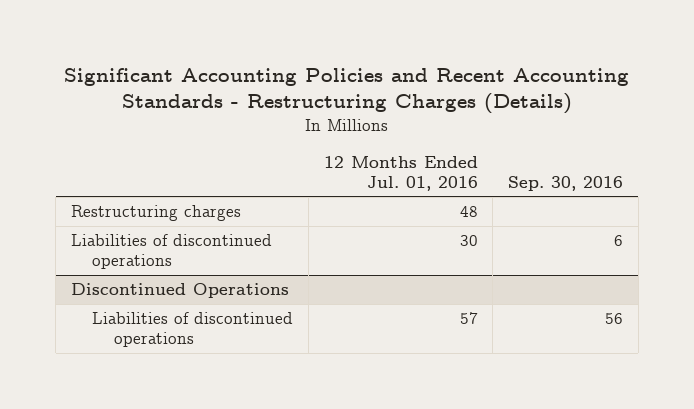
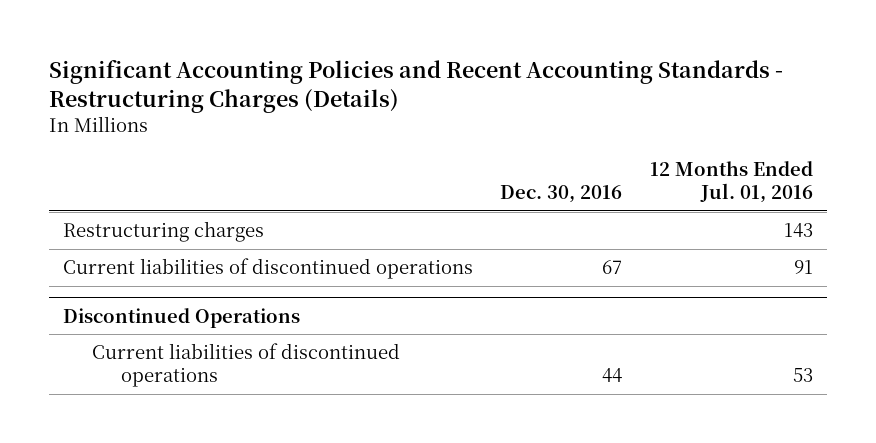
- | 12 Months Ended Jul. 01, 2016 | Sep. 30, 2016
+ | Dec. 30, 2016 | 12 Months Ended Jul. 01, 2016
- Restructuring charges | 48 |
- Liabilities of discontinued operations | 30 | 6
+ Restructuring charges | | 143
+ Current liabilities of discontinued operations | 67 | 91
@ Discontinued Operations
- Liabilities of discontinued operations | 57 | 56
+ Current liabilities of discontinued operations | 44 | 53

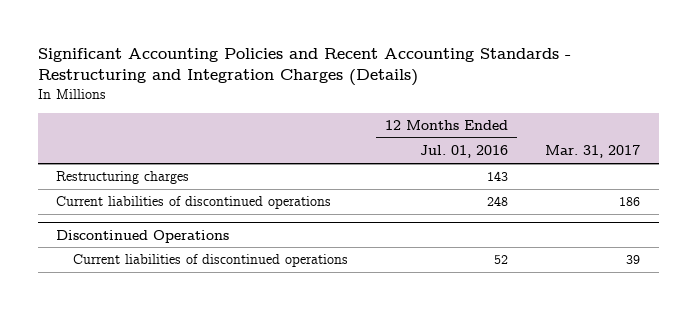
- Significant Accounting Policies and Recent Accounting Standards - Restructuring Charges (Details)
+ Significant Accounting Policies and Recent Accounting Standards - Restructuring and Integration Charges (Details)
- | Dec. 30, 2016 | 12 Months Ended Jul. 01, 2016
+ | 12 Months Ended Jul. 01, 2016 | Mar. 31, 2017
- Current liabilities of discontinued operations | 67 | 91
+ Current liabilities of discontinued operations | 248 | 186
@ Discontinued Operations
- Current liabilities of discontinued operations | 44 | 53
+ Current liabilities of discontinued operations | 52 | 39

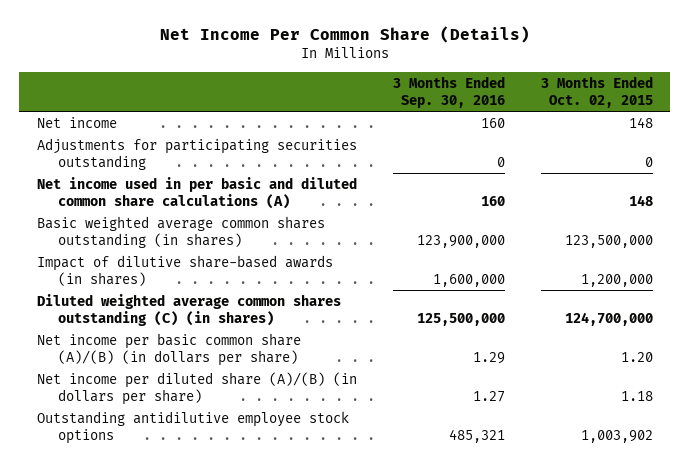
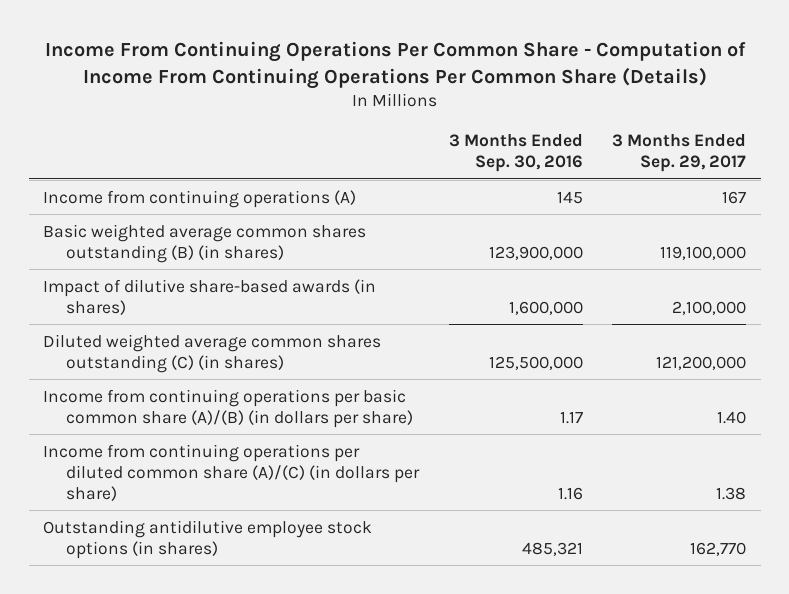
- Net Income Per Common Share (Details)
+ Income From Continuing Operations Per Common Share - Computation of Income From Continuing Operations Per Common Share (Details)
- | 3 Months Ended Sep. 30, 2016 | 3 Months Ended Oct. 02, 2015
+ | 3 Months Ended Sep. 30, 2016 | 3 Months Ended Sep. 29, 2017
- Net income | 160 | 148
- Adjustments for participating securities outstanding | 0 | 0
- Net income used in per basic and diluted common share calculations (A) | 160 | 148
- Basic weighted average common shares outstanding (in shares) | 123,900,000 | 123,500,000
+ Income from continuing operations (A) | 145 | 167
+ Basic weighted average common shares outstanding (B) (in shares) | 123,900,000 | 119,100,000
- Net income per basic common share (A)/(B) (in dollars per share) | 1.29 | 1.20
- Net income per diluted share (A)/(B) (in dollars per share) | 1.27 | 1.18
- Outstanding antidilutive employee stock options | 485,321 | 1,003,902
+ Income from continuing operations per basic common share (A)/(B) (in dollars per share) | 1.17 | 1.40
+ Income from continuing operations per diluted common share (A)/(C) (in dollars per share) | 1.16 | 1.38
+ Outstanding antidilutive employee stock options (in shares) | 485,321 | 162,770

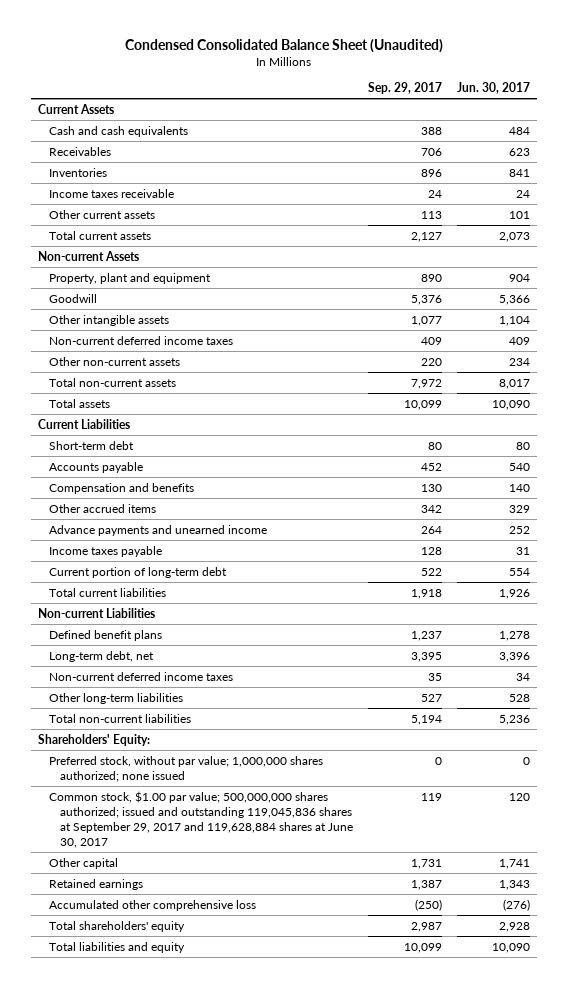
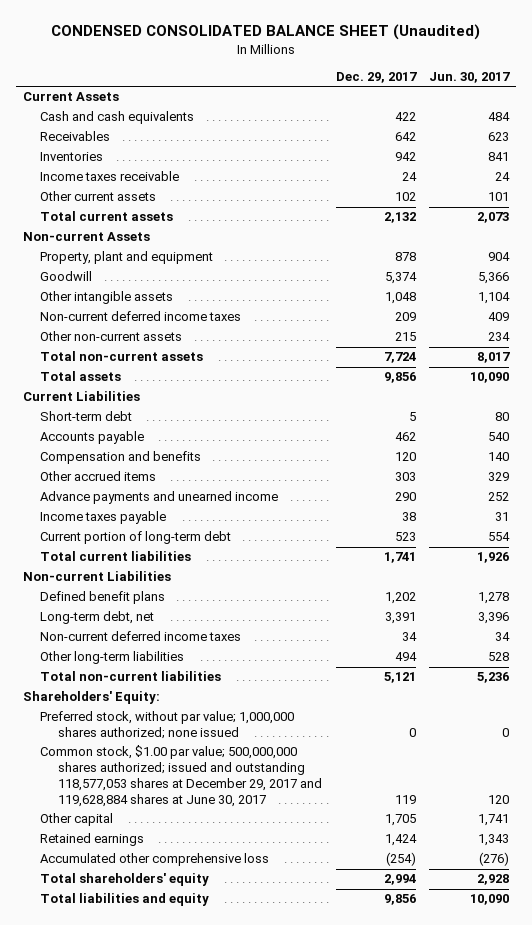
- Condensed Consolidated Balance Sheet (Unaudited)
+ CONDENSED CONSOLIDATED BALANCE SHEET (Unaudited)
- | Sep. 29, 2017 | Jun. 30, 2017
+ | Dec. 29, 2017 | Jun. 30, 2017
- Common stock, $1.00 par value; 500,000,000 shares authorized; issued and outstanding 119,045,836 shares at September 29, 2017 and 119,628,884 shares at June 30, 2017 | 119 | 120
+ Common stock, $1.00 par value; 500,000,000 shares authorized; issued and outstanding 118,577,053 shares at December 29, 2017 and 119,628,884 shares at June 30, 2017 | 119 | 120

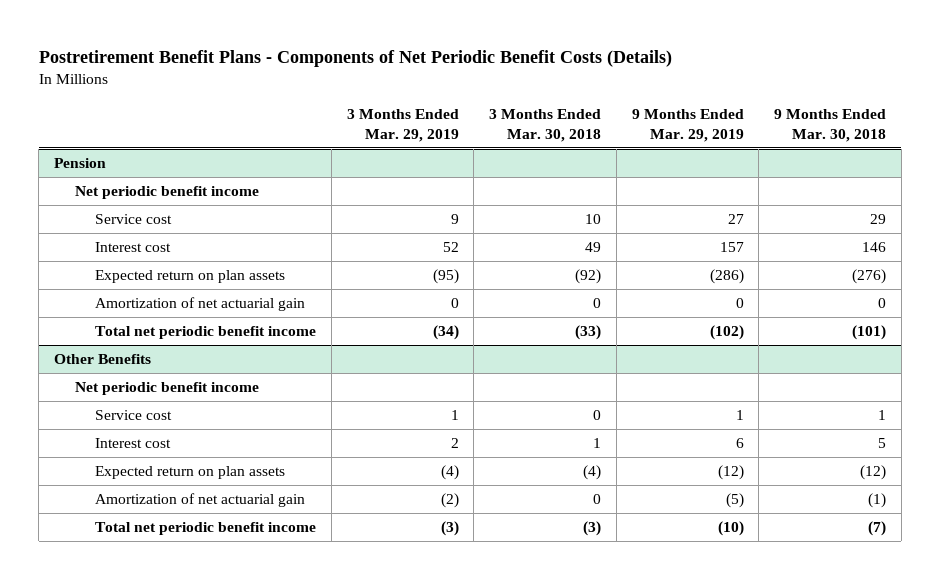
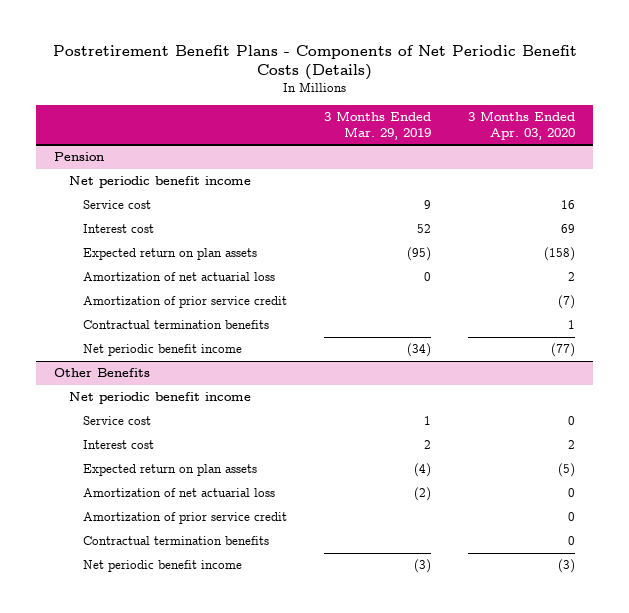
- | 3 Months Ended Mar. 29, 2019 | 3 Months Ended Mar. 30, 2018 | 9 Months Ended Mar. 29, 2019 | 9 Months Ended Mar. 30, 2018
+ | 3 Months Ended Mar. 29, 2019 | 3 Months Ended Apr. 03, 2020
@ Pension
- Amortization of net actuarial gain | 0 | 0 | 0 | 0
- Total net periodic benefit income | (34) | (33) | (102) | (101)
+ Amortization of net actuarial loss | 0 | 2
+ Amortization of prior service credit | | (7)
+ Contractual termination benefits | | 1
+ Net periodic benefit income | (34) | (77)
@ Other Benefits
- Amortization of net actuarial gain | (2) | 0 | (5) | (1)
- Total net periodic benefit income | (3) | (3) | (10) | (7)
+ Amortization of net actuarial loss | (2) | 0
+ Amortization of prior service credit | | 0
+ Contractual termination benefits | | 0
+ Net periodic benefit income | (3) | (3)

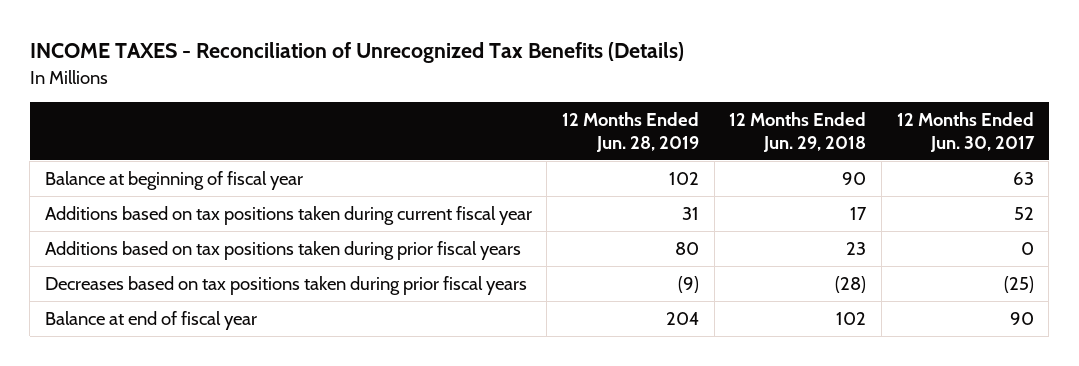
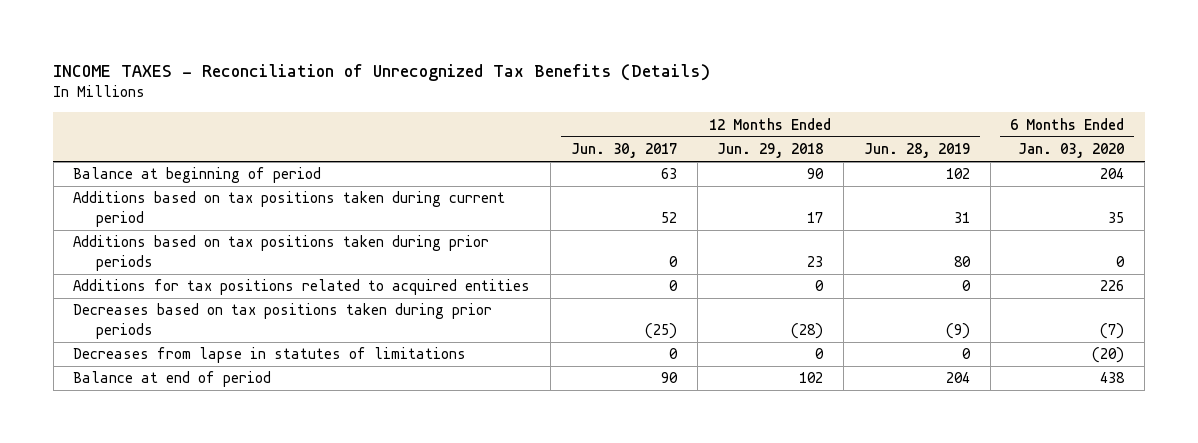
- | 12 Months Ended Jun. 28, 2019 | 12 Months Ended Jun. 29, 2018 | 12 Months Ended Jun. 30, 2017
+ | 12 Months Ended Jun. 30, 2017 | 12 Months Ended Jun. 29, 2018 | 12 Months Ended Jun. 28, 2019 | 6 Months Ended Jan. 03, 2020
- Balance at beginning of fiscal year | 102 | 90 | 63
- Additions based on tax positions taken during current fiscal year | 31 | 17 | 52
- Additions based on tax positions taken during prior fiscal years | 80 | 23 | 0
- Decreases based on tax positions taken during prior fiscal years | (9) | (28) | (25)
- Balance at end of fiscal year | 204 | 102 | 90
+ Balance at beginning of period | 63 | 90 | 102 | 204
+ Additions based on tax positions taken during current period | 52 | 17 | 31 | 35
+ Additions based on tax positions taken during prior periods | 0 | 23 | 80 | 0
+ Additions for tax positions related to acquired entities | 0 | 0 | 0 | 226
+ Decreases based on tax positions taken during prior periods | (25) | (28) | (9) | (7)
+ Decreases from lapse in statutes of limitations | 0 | 0 | 0 | (20)
+ Balance at end of period | 90 | 102 | 204 | 438

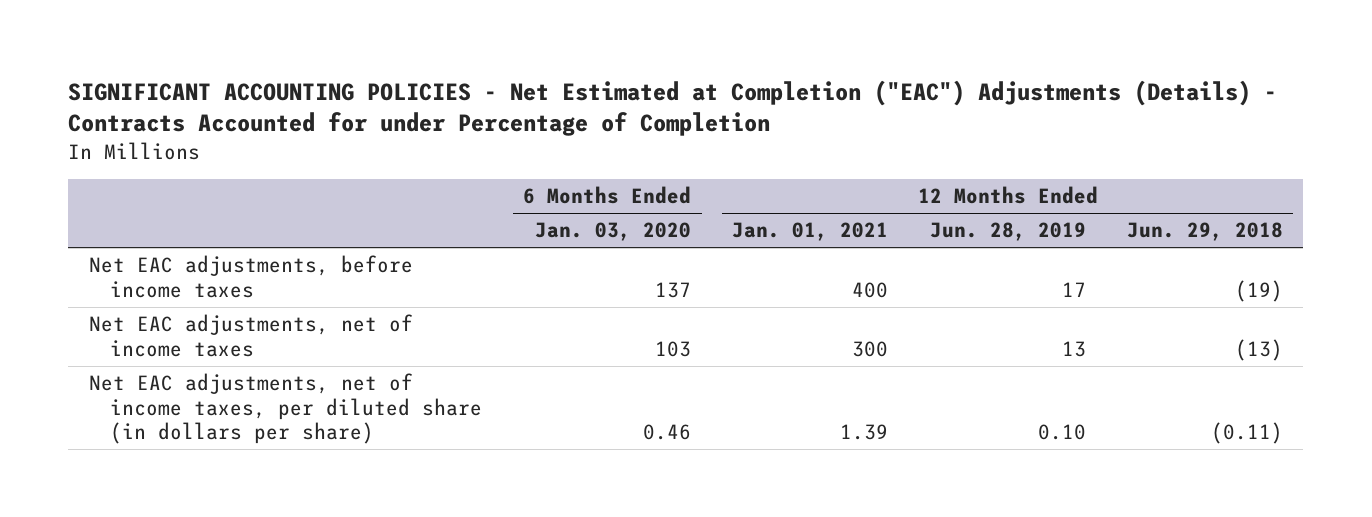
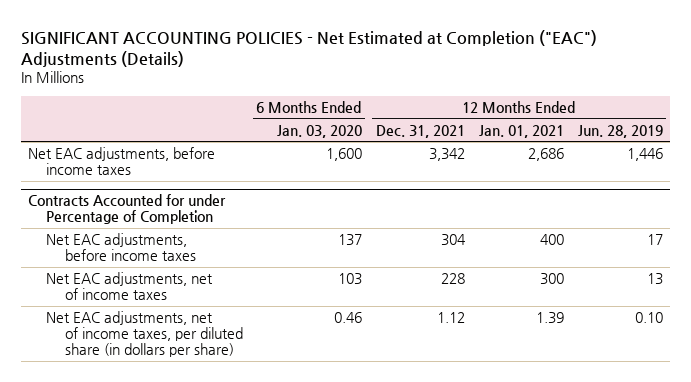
- SIGNIFICANT ACCOUNTING POLICIES - Net Estimated at Completion ("EAC") Adjustments (Details) - Contracts Accounted for under Percentage of Completion
+ SIGNIFICANT ACCOUNTING POLICIES - Net Estimated at Completion ("EAC") Adjustments (Details)
- | 6 Months Ended Jan. 03, 2020 | 12 Months Ended Jan. 01, 2021 | 12 Months Ended Jun. 28, 2019 | 12 Months Ended Jun. 29, 2018
+ | 6 Months Ended Jan. 03, 2020 | 12 Months Ended Dec. 31, 2021 | 12 Months Ended Jan. 01, 2021 | 12 Months Ended Jun. 28, 2019
+ Net EAC adjustments, before income taxes | 1,600 | 3,342 | 2,686 | 1,446
+ Contracts Accounted for under Percentage of Completion

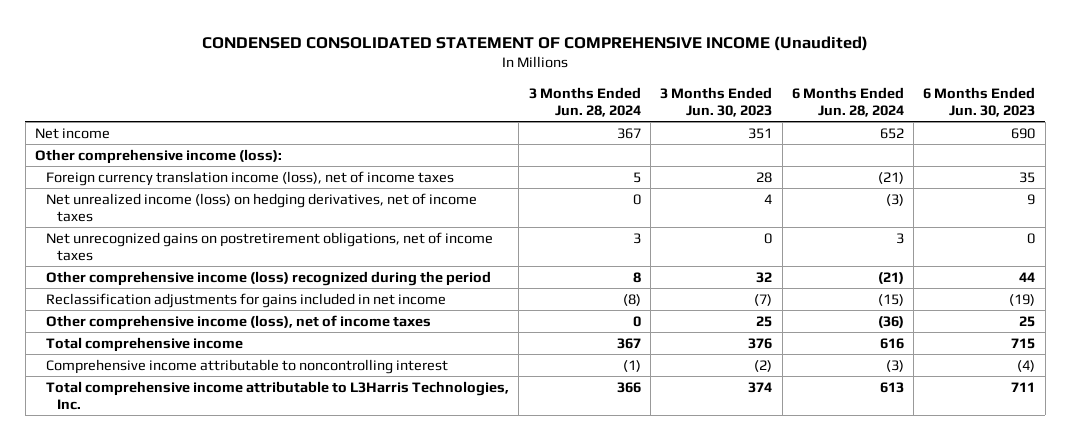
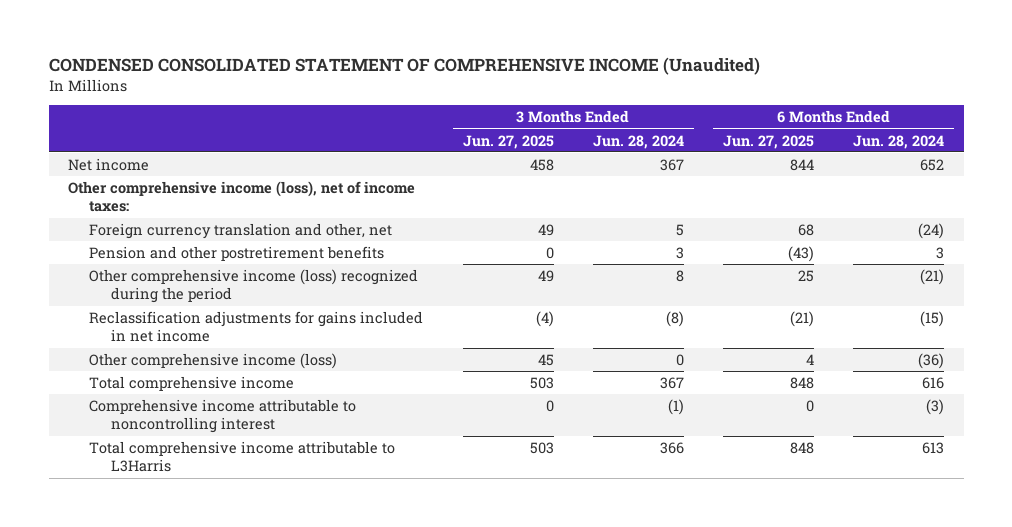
- | 3 Months Ended Jun. 28, 2024 | 3 Months Ended Jun. 30, 2023 | 6 Months Ended Jun. 28, 2024 | 6 Months Ended Jun. 30, 2023
+ | 3 Months Ended Jun. 27, 2025 | 3 Months Ended Jun. 28, 2024 | 6 Months Ended Jun. 27, 2025 | 6 Months Ended Jun. 28, 2024
- Other comprehensive income (loss):
- Foreign currency translation income (loss), net of income taxes | 5 | 28 | (21) | 35
- Net unrealized income (loss) on hedging derivatives, net of income taxes | 0 | 4 | (3) | 9
- Net unrecognized gains on postretirement obligations, net of income taxes | 3 | 0 | 3 | 0
+ Other comprehensive income (loss), net of income taxes:
+ Foreign currency translation and other, net | 49 | 5 | 68 | (24)
+ Pension and other postretirement benefits | 0 | 3 | (43) | 3
- Other comprehensive income (loss), net of income taxes | 0 | 25 | (36) | 25
+ Other comprehensive income (loss) | 45 | 0 | 4 | (36)
- Total comprehensive income attributable to L3Harris Technologies, Inc. | 366 | 374 | 613 | 711
+ Total comprehensive income attributable to L3Harris | 503 | 366 | 848 | 613

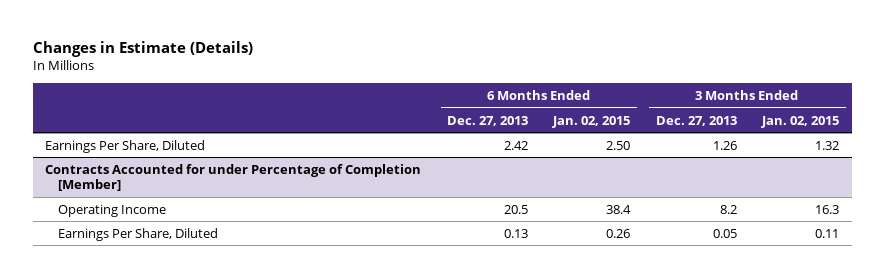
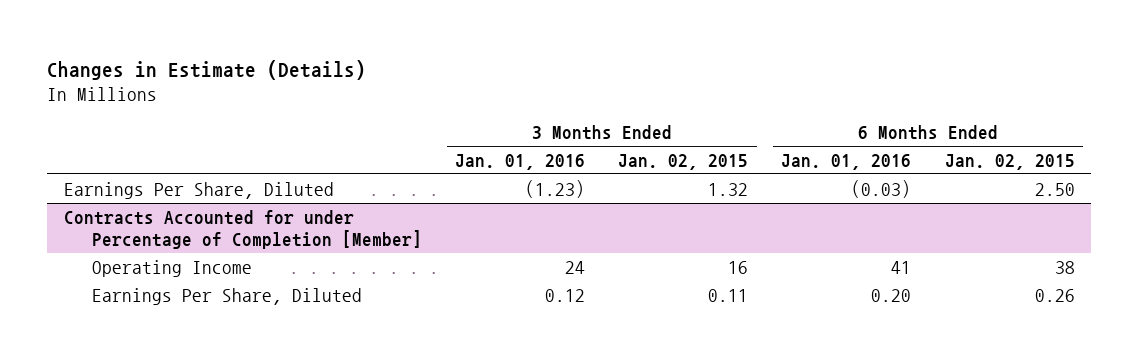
- | 6 Months Ended Dec. 27, 2013 | 6 Months Ended Jan. 02, 2015 | 3 Months Ended Dec. 27, 2013 | 3 Months Ended Jan. 02, 2015
+ | 3 Months Ended Jan. 01, 2016 | 3 Months Ended Jan. 02, 2015 | 6 Months Ended Jan. 01, 2016 | 6 Months Ended Jan. 02, 2015
@ Contracts Accounted for under Percentage of Completion [Member]
- Operating Income | 20.5 | 38.4 | 8.2 | 16.3
+ Operating Income | 24 | 16 | 41 | 38

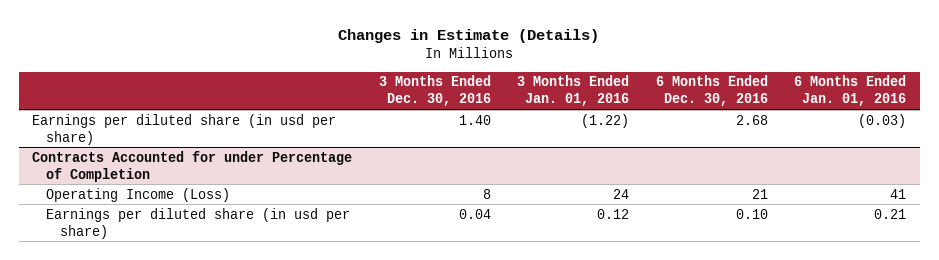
- | 3 Months Ended Jan. 01, 2016 | 3 Months Ended Jan. 02, 2015 | 6 Months Ended Jan. 01, 2016 | 6 Months Ended Jan. 02, 2015
+ | 3 Months Ended Dec. 30, 2016 | 3 Months Ended Jan. 01, 2016 | 6 Months Ended Dec. 30, 2016 | 6 Months Ended Jan. 01, 2016
- Earnings Per Share, Diluted | (1.23) | 1.32 | (0.03) | 2.50
- Contracts Accounted for under Percentage of Completion [Member]
- Operating Income | 24 | 16 | 41 | 38
- Earnings Per Share, Diluted | 0.12 | 0.11 | 0.20 | 0.26
+ Earnings per diluted share (in usd per share) | 1.40 | (1.22) | 2.68 | (0.03)
+ Contracts Accounted for under Percentage of Completion
+ Operating Income (Loss) | 8 | 24 | 21 | 41
+ Earnings per diluted share (in usd per share) | 0.04 | 0.12 | 0.10 | 0.21

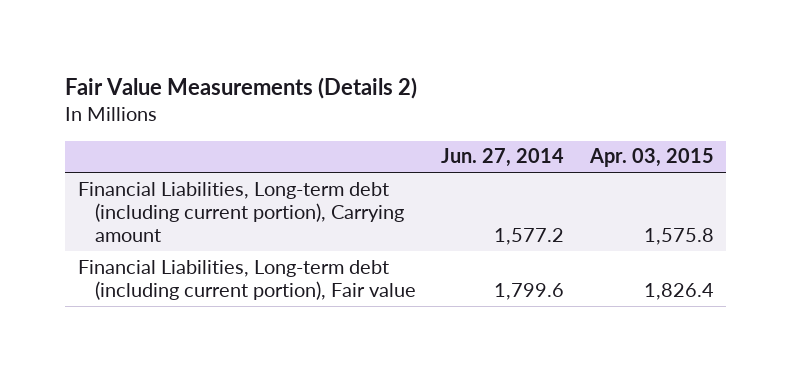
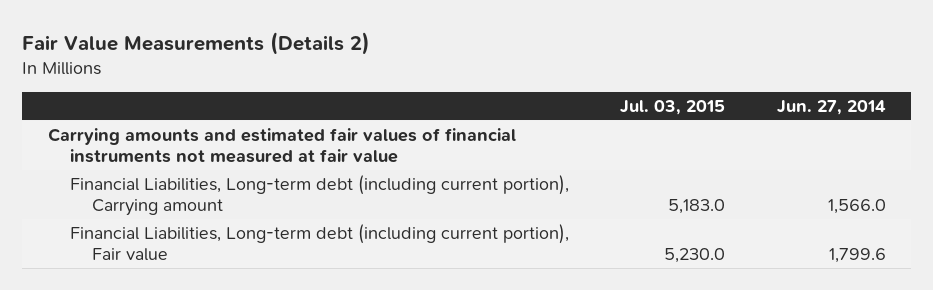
- | Jun. 27, 2014 | Apr. 03, 2015
+ | Jul. 03, 2015 | Jun. 27, 2014
- Financial Liabilities, Long-term debt (including current portion), Carrying amount | 1,577.2 | 1,575.8
+ Carrying amounts and estimated fair values of financial instruments not measured at fair value
+ Financial Liabilities, Long-term debt (including current portion), Carrying amount | 5,183.0 | 1,566.0

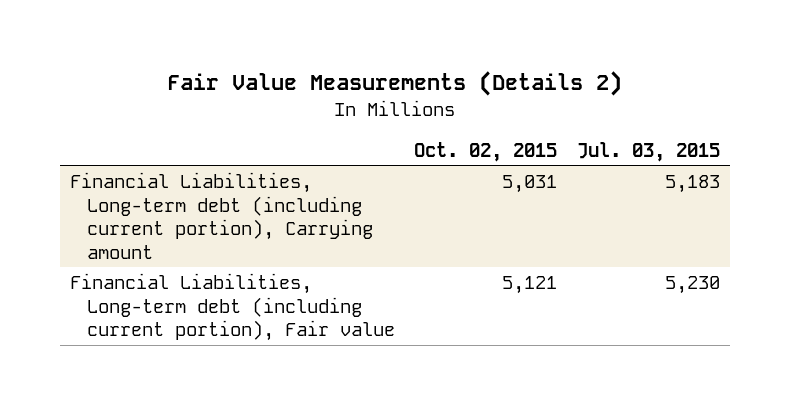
- | Jul. 03, 2015 | Jun. 27, 2014
+ | Oct. 02, 2015 | Jul. 03, 2015
- Carrying amounts and estimated fair values of financial instruments not measured at fair value
- Financial Liabilities, Long-term debt (including current portion), Carrying amount | 5,183.0 | 1,566.0
- Financial Liabilities, Long-term debt (including current portion), Fair value | 5,230.0 | 1,799.6
+ Financial Liabilities, Long-term debt (including current portion), Carrying amount | 5,031 | 5,183
+ Financial Liabilities, Long-term debt (including current portion), Fair value | 5,121 | 5,230

